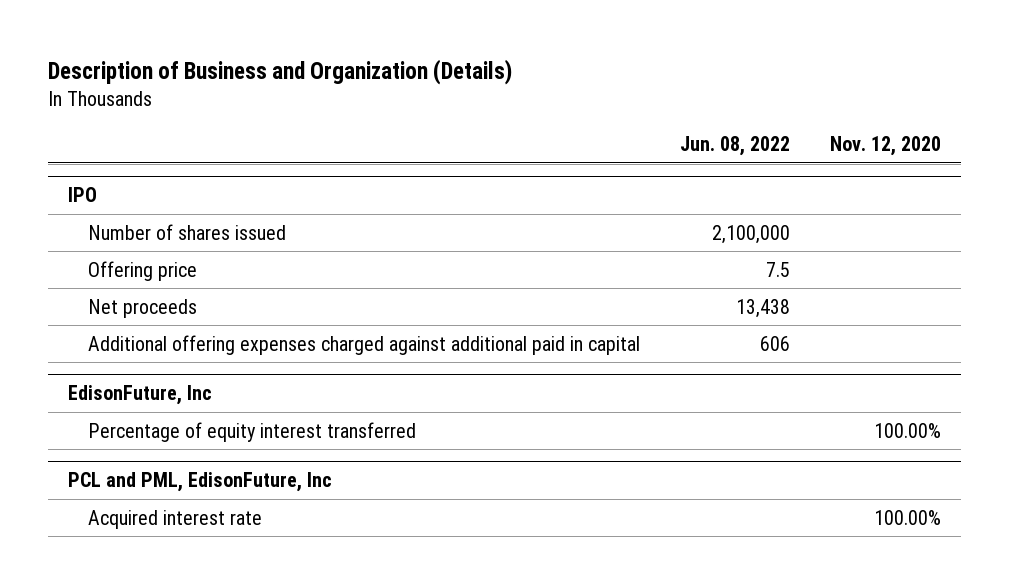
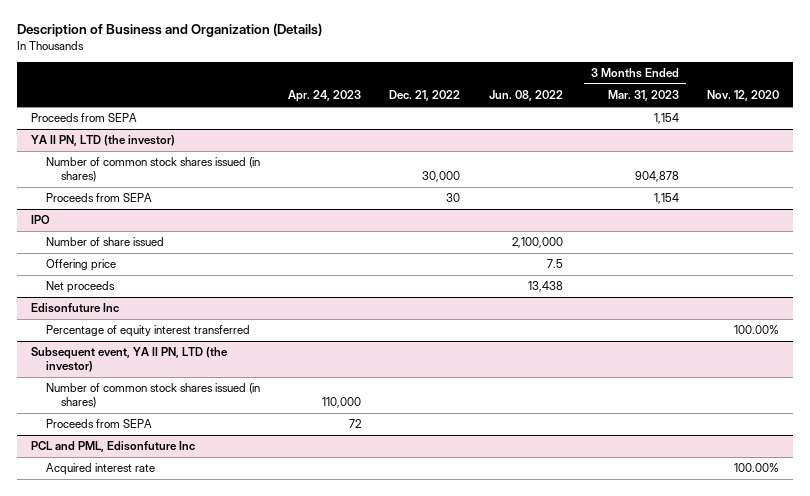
- | Jun. 08, 2022 | Nov. 12, 2020
+ | Apr. 24, 2023 | Dec. 21, 2022 | Jun. 08, 2022 | 3 Months Ended Mar. 31, 2023 | Nov. 12, 2020
+ Proceeds from SEPA | | | | 1,154 |
+ YA II PN, LTD (the investor)
+ Number of common stock shares issued (in shares) | | 30,000 | | 904,878 |
+ Proceeds from SEPA | | 30 | | 1,154 |
@ IPO
- Number of shares issued | 2,100,000 |
+ Number of share issued | | | 2,100,000 | |
- Additional offering expenses charged against additional paid in capital | 606 |
- EdisonFuture, Inc
+ Edisonfuture Inc
- PCL and PML, EdisonFuture, Inc
+ Subsequent event, YA II PN, LTD (the investor)
+ Number of common stock shares issued (in shares) | 110,000 | | | |
+ Proceeds from SEPA | 72 | | | |
+ PCL and PML, Edisonfuture Inc

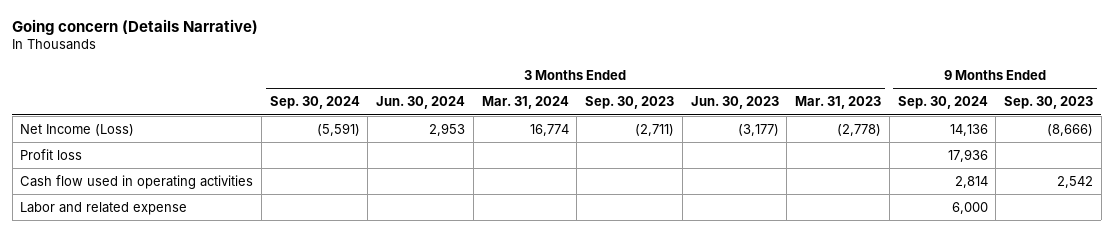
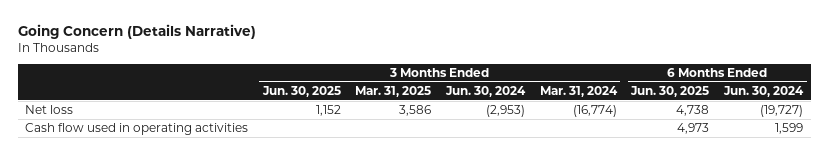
- Going concern (Details Narrative)
+ Going Concern (Details Narrative)
- | 3 Months Ended Sep. 30, 2024 | 3 Months Ended Jun. 30, 2024 | 3 Months Ended Mar. 31, 2024 | 3 Months Ended Sep. 30, 2023 | 3 Months Ended Jun. 30, 2023 | 3 Months Ended Mar. 31, 2023 | 9 Months Ended Sep. 30, 2024 | 9 Months Ended Sep. 30, 2023
+ | 3 Months Ended Jun. 30, 2025 | 3 Months Ended Mar. 31, 2025 | 3 Months Ended Jun. 30, 2024 | 3 Months Ended Mar. 31, 2024 | 6 Months Ended Jun. 30, 2025 | 6 Months Ended Jun. 30, 2024
- Net Income (Loss) | (5,591) | 2,953 | 16,774 | (2,711) | (3,177) | (2,778) | 14,136 | (8,666)
- Profit loss | | | | | | | 17,936 |
+ Net loss | 1,152 | 3,586 | (2,953) | (16,774) | 4,738 | (19,727)
- Labor and related expense | | | | | | | 6,000 |

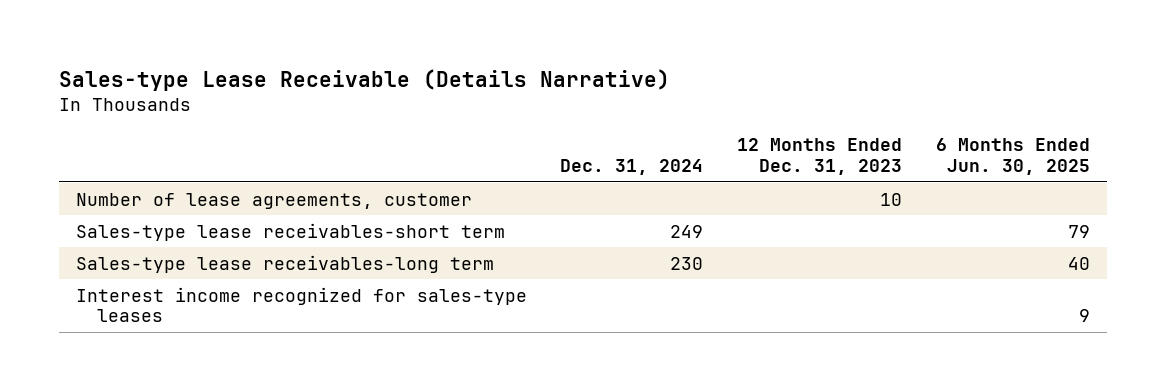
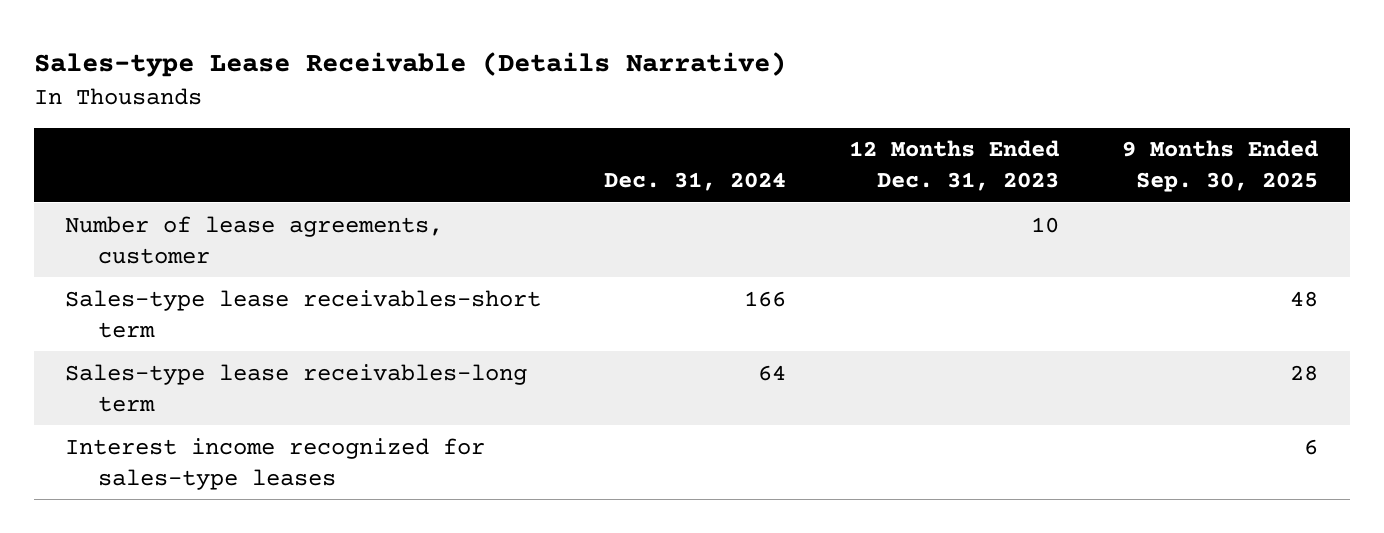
- | Dec. 31, 2024 | 12 Months Ended Dec. 31, 2023 | 6 Months Ended Jun. 30, 2025
+ | Dec. 31, 2024 | 12 Months Ended Dec. 31, 2023 | 9 Months Ended Sep. 30, 2025
- Sales-type lease receivables-short term | 249 | | 79
- Sales-type lease receivables-long term | 230 | | 40
+ Sales-type lease receivables-short term | 166 | | 48
+ Sales-type lease receivables-long term | 64 | | 28

